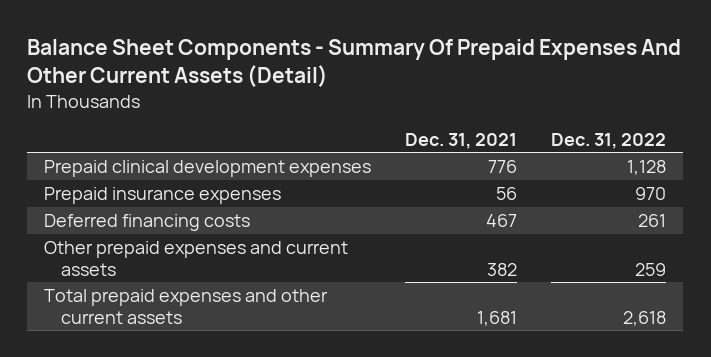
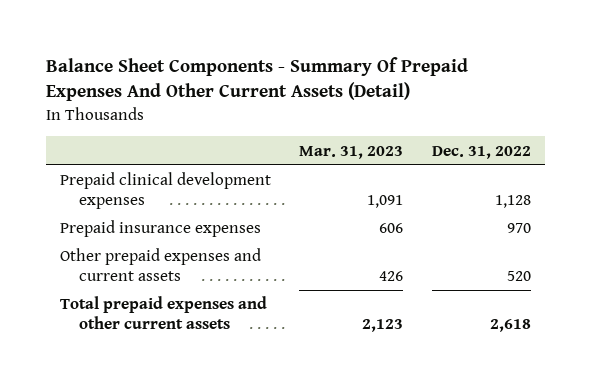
- | Dec. 31, 2021 | Dec. 31, 2022
+ | Mar. 31, 2023 | Dec. 31, 2022
- Deferred financing costs | 467 | 261
- Other prepaid expenses and current assets | 382 | 259
+ Other prepaid expenses and current assets | 426 | 520

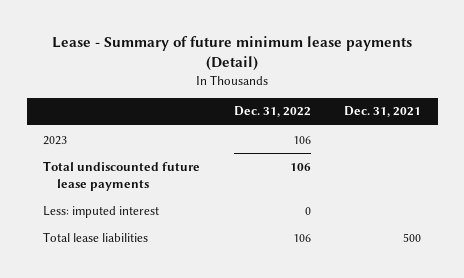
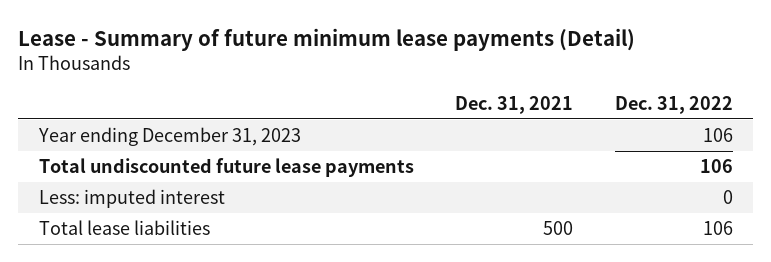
- | Dec. 31, 2022 | Dec. 31, 2021
+ | Dec. 31, 2021 | Dec. 31, 2022
- 2023 | 106 |
+ Year ending December 31, 2023 | | 106

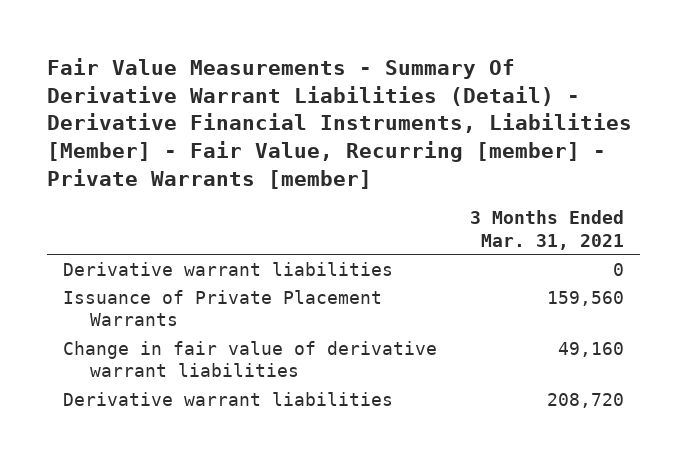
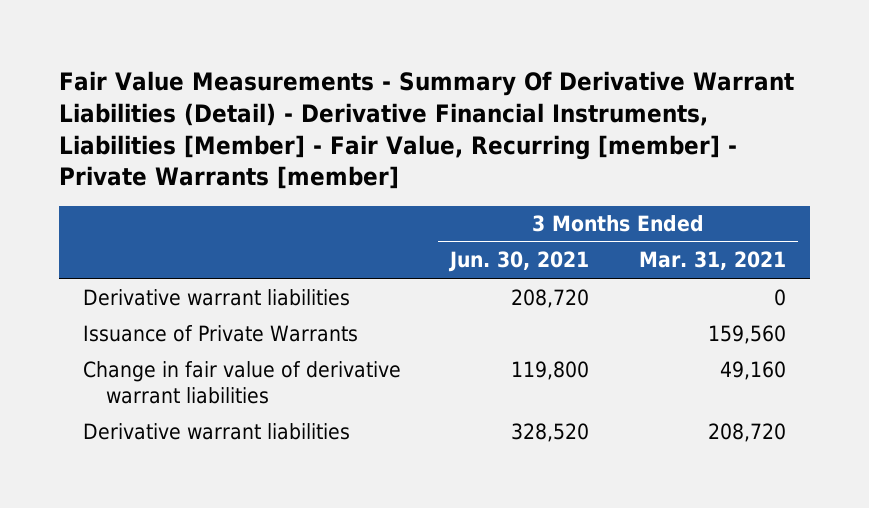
- | 3 Months Ended Mar. 31, 2021
+ | 3 Months Ended Jun. 30, 2021 | 3 Months Ended Mar. 31, 2021
- Issuance of Private Placement Warrants | 159,560
+ Issuance of Private Warrants | | 159,560

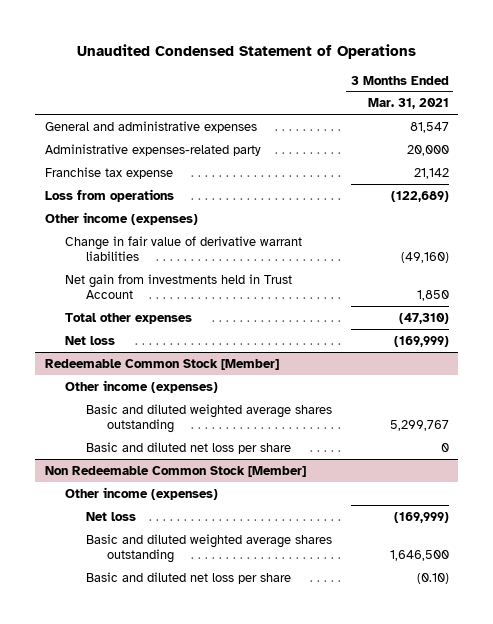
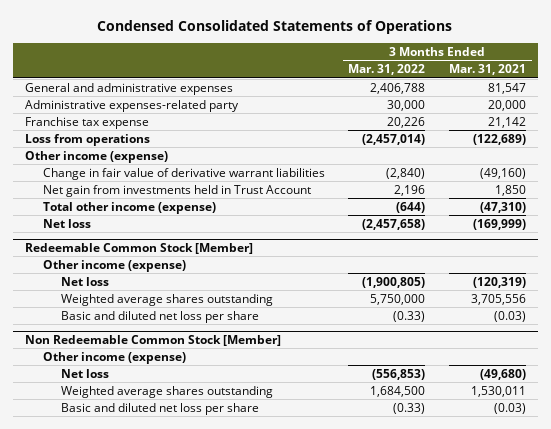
- Unaudited Condensed Statement of Operations
+ Condensed Consolidated Statements of Operations
- | 3 Months Ended Mar. 31, 2021
+ | 3 Months Ended Mar. 31, 2022 | 3 Months Ended Mar. 31, 2021
- Other income (expenses)
+ Other income (expense)
- Total other expenses | (47,310)
+ Total other income (expense) | (644) | (47,310)
@ Redeemable Common Stock [Member]
- Other income (expenses)
- Basic and diluted weighted average shares outstanding | 5,299,767
- Basic and diluted net loss per share | 0
+ Other income (expense)
+ Net loss | (1,900,805) | (120,319)
+ Weighted average shares outstanding | 5,750,000 | 3,705,556
+ Basic and diluted net loss per share | (0.33) | (0.03)
@ Non Redeemable Common Stock [Member]
- Other income (expenses)
- Net loss | (169,999)
- Basic and diluted weighted average shares outstanding | 1,646,500
- Basic and diluted net loss per share | (0.10)
+ Other income (expense)
+ Net loss | (556,853) | (49,680)
+ Weighted average shares outstanding | 1,684,500 | 1,530,011
+ Basic and diluted net loss per share | (0.33) | (0.03)

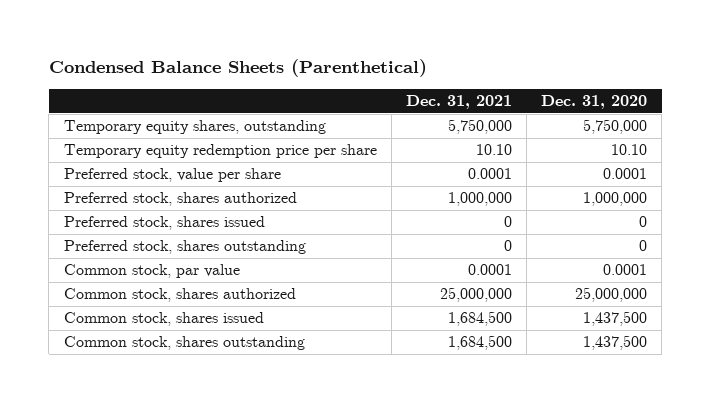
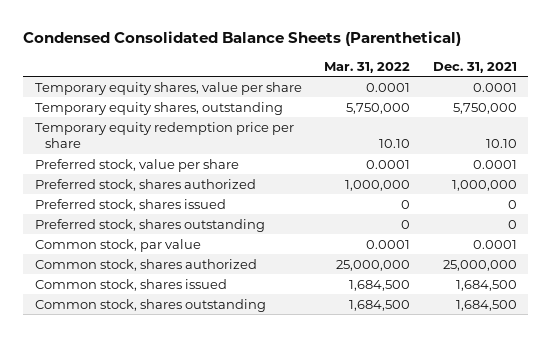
- Condensed Balance Sheets (Parenthetical)
+ Condensed Consolidated Balance Sheets (Parenthetical)
- | Dec. 31, 2021 | Dec. 31, 2020
+ | Mar. 31, 2022 | Dec. 31, 2021
+ Temporary equity shares, value per share | 0.0001 | 0.0001

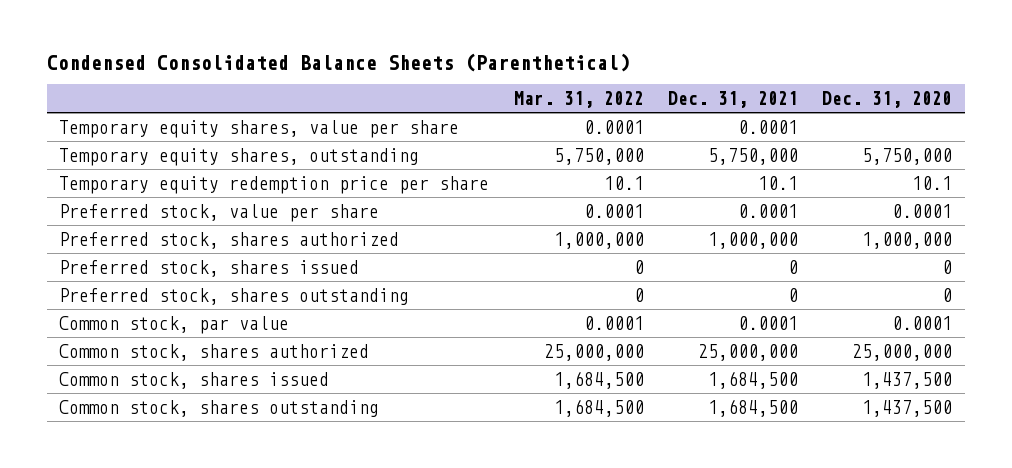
- | Mar. 31, 2022 | Dec. 31, 2021
+ | Mar. 31, 2022 | Dec. 31, 2021 | Dec. 31, 2020
- Temporary equity redemption price per share | 10.10 | 10.10
+ Temporary equity redemption price per share | 10.1 | 10.1 | 10.1

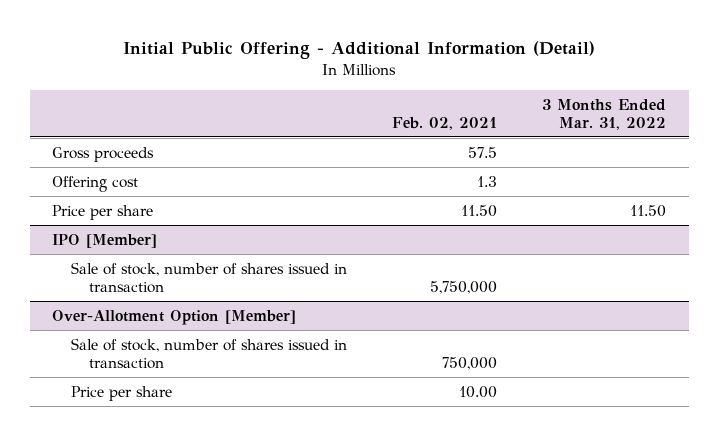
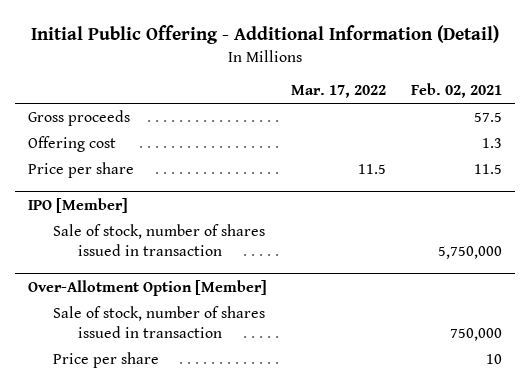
- | Feb. 02, 2021 | 3 Months Ended Mar. 31, 2022
+ | Mar. 17, 2022 | Feb. 02, 2021
- Price per share | 11.50 | 11.50
+ Price per share | 11.5 | 11.5
@ Over-Allotment Option [Member]
- Price per share | 10.00 |
+ Price per share | | 10

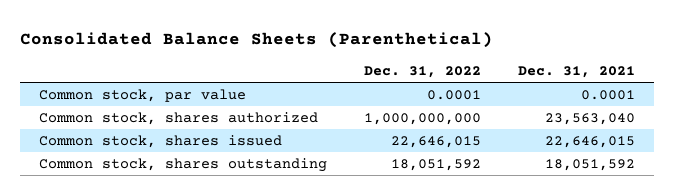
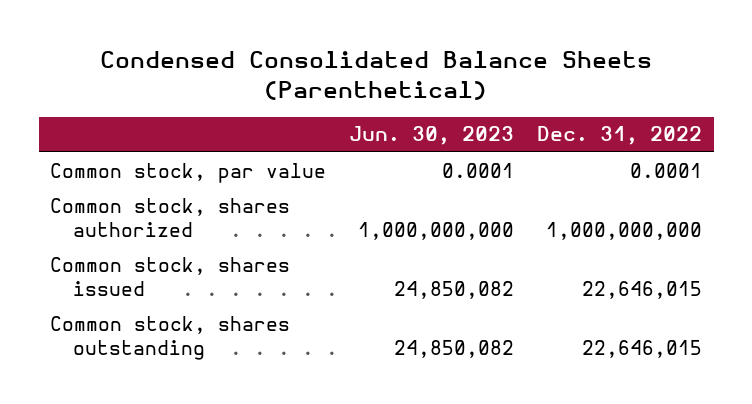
- Consolidated Balance Sheets (Parenthetical)
+ Condensed Consolidated Balance Sheets (Parenthetical)
- | Dec. 31, 2022 | Dec. 31, 2021
+ | Jun. 30, 2023 | Dec. 31, 2022
- Common stock, shares outstanding | 18,051,592 | 18,051,592
+ Common stock, shares outstanding | 24,850,082 | 22,646,015

